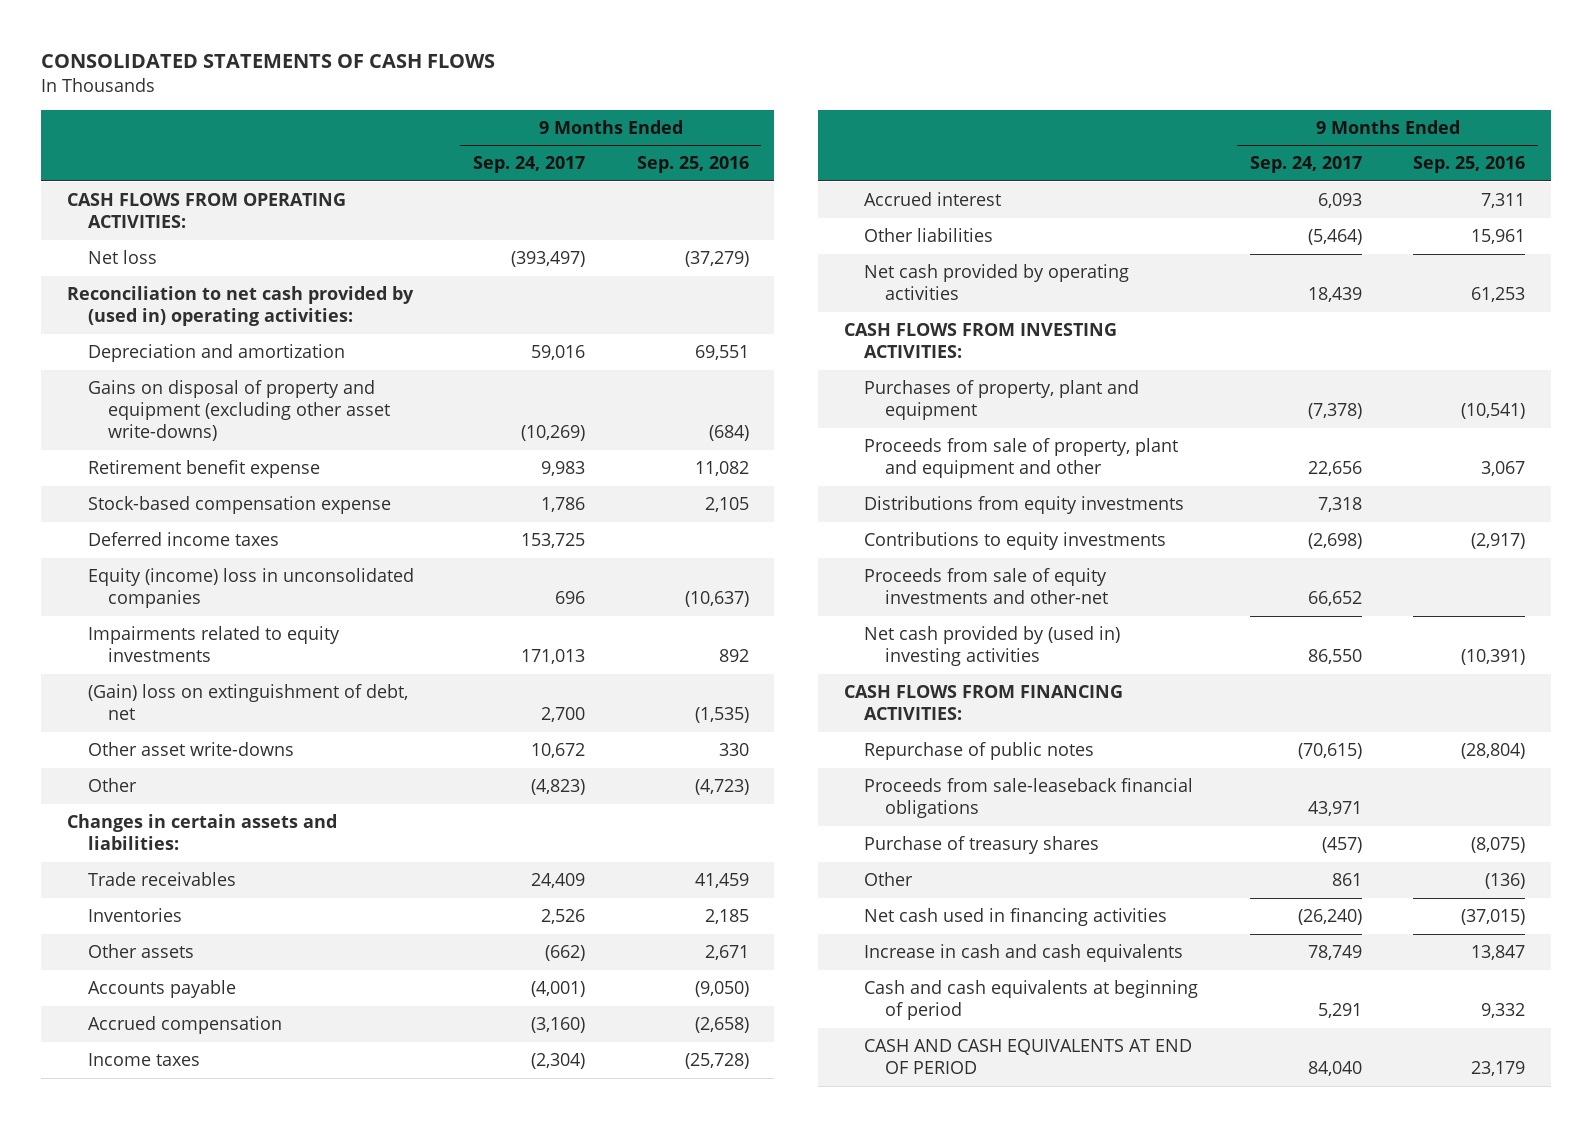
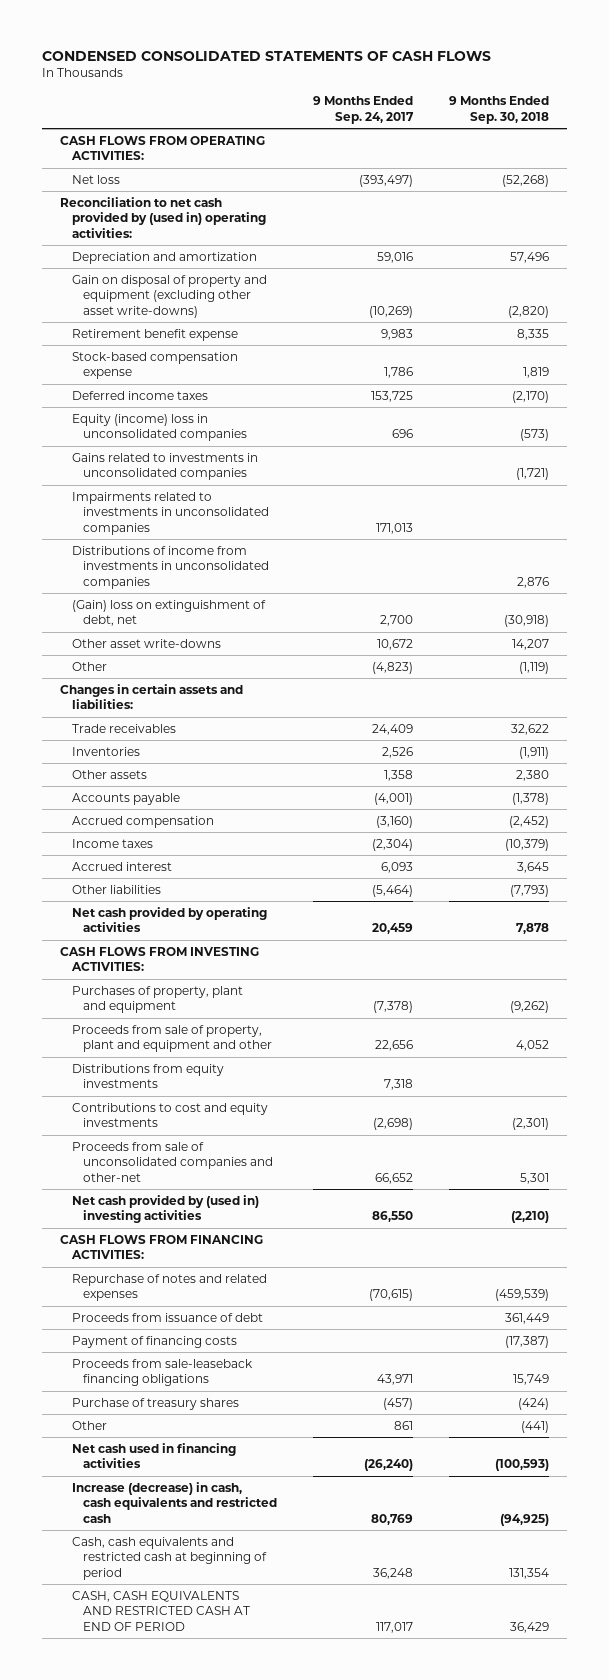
- CONSOLIDATED STATEMENTS OF CASH FLOWS
+ CONDENSED CONSOLIDATED STATEMENTS OF CASH FLOWS
- | 9 Months Ended Sep. 24, 2017 | 9 Months Ended Sep. 25, 2016
+ | 9 Months Ended Sep. 24, 2017 | 9 Months Ended Sep. 30, 2018
- Gains on disposal of property and equipment (excluding other asset write-downs) | (10,269) | (684)
+ Gain on disposal of property and equipment (excluding other asset write-downs) | (10,269) | (2,820)
- Impairments related to equity investments | 171,013 | 892
+ Gains related to investments in unconsolidated companies | | (1,721)
+ Impairments related to investments in unconsolidated companies | 171,013 |
+ Distributions of income from investments in unconsolidated companies | | 2,876
- Other assets | (662) | 2,671
+ Other assets | 1,358 | 2,380
- Net cash provided by operating activities | 18,439 | 61,253
+ Net cash provided by operating activities | 20,459 | 7,878
- Contributions to equity investments | (2,698) | (2,917)
- Proceeds from sale of equity investments and other-net | 66,652 |
+ Contributions to cost and equity investments | (2,698) | (2,301)
+ Proceeds from sale of unconsolidated companies and other-net | 66,652 | 5,301
- Repurchase of public notes | (70,615) | (28,804)
- Proceeds from sale-leaseback financial obligations | 43,971 |
+ Repurchase of notes and related expenses | (70,615) | (459,539)
+ Proceeds from issuance of debt | | 361,449
+ Payment of financing costs | | (17,387)
+ Proceeds from sale-leaseback financing obligations | 43,971 | 15,749
- Increase in cash and cash equivalents | 78,749 | 13,847
- Cash and cash equivalents at beginning of period | 5,291 | 9,332
- CASH AND CASH EQUIVALENTS AT END OF PERIOD | 84,040 | 23,179
+ Increase (decrease) in cash, cash equivalents and restricted cash | 80,769 | (94,925)
+ Cash, cash equivalents and restricted cash at beginning of period | 36,248 | 131,354
+ CASH, CASH EQUIVALENTS AND RESTRICTED CASH AT END OF PERIOD | 117,017 | 36,429

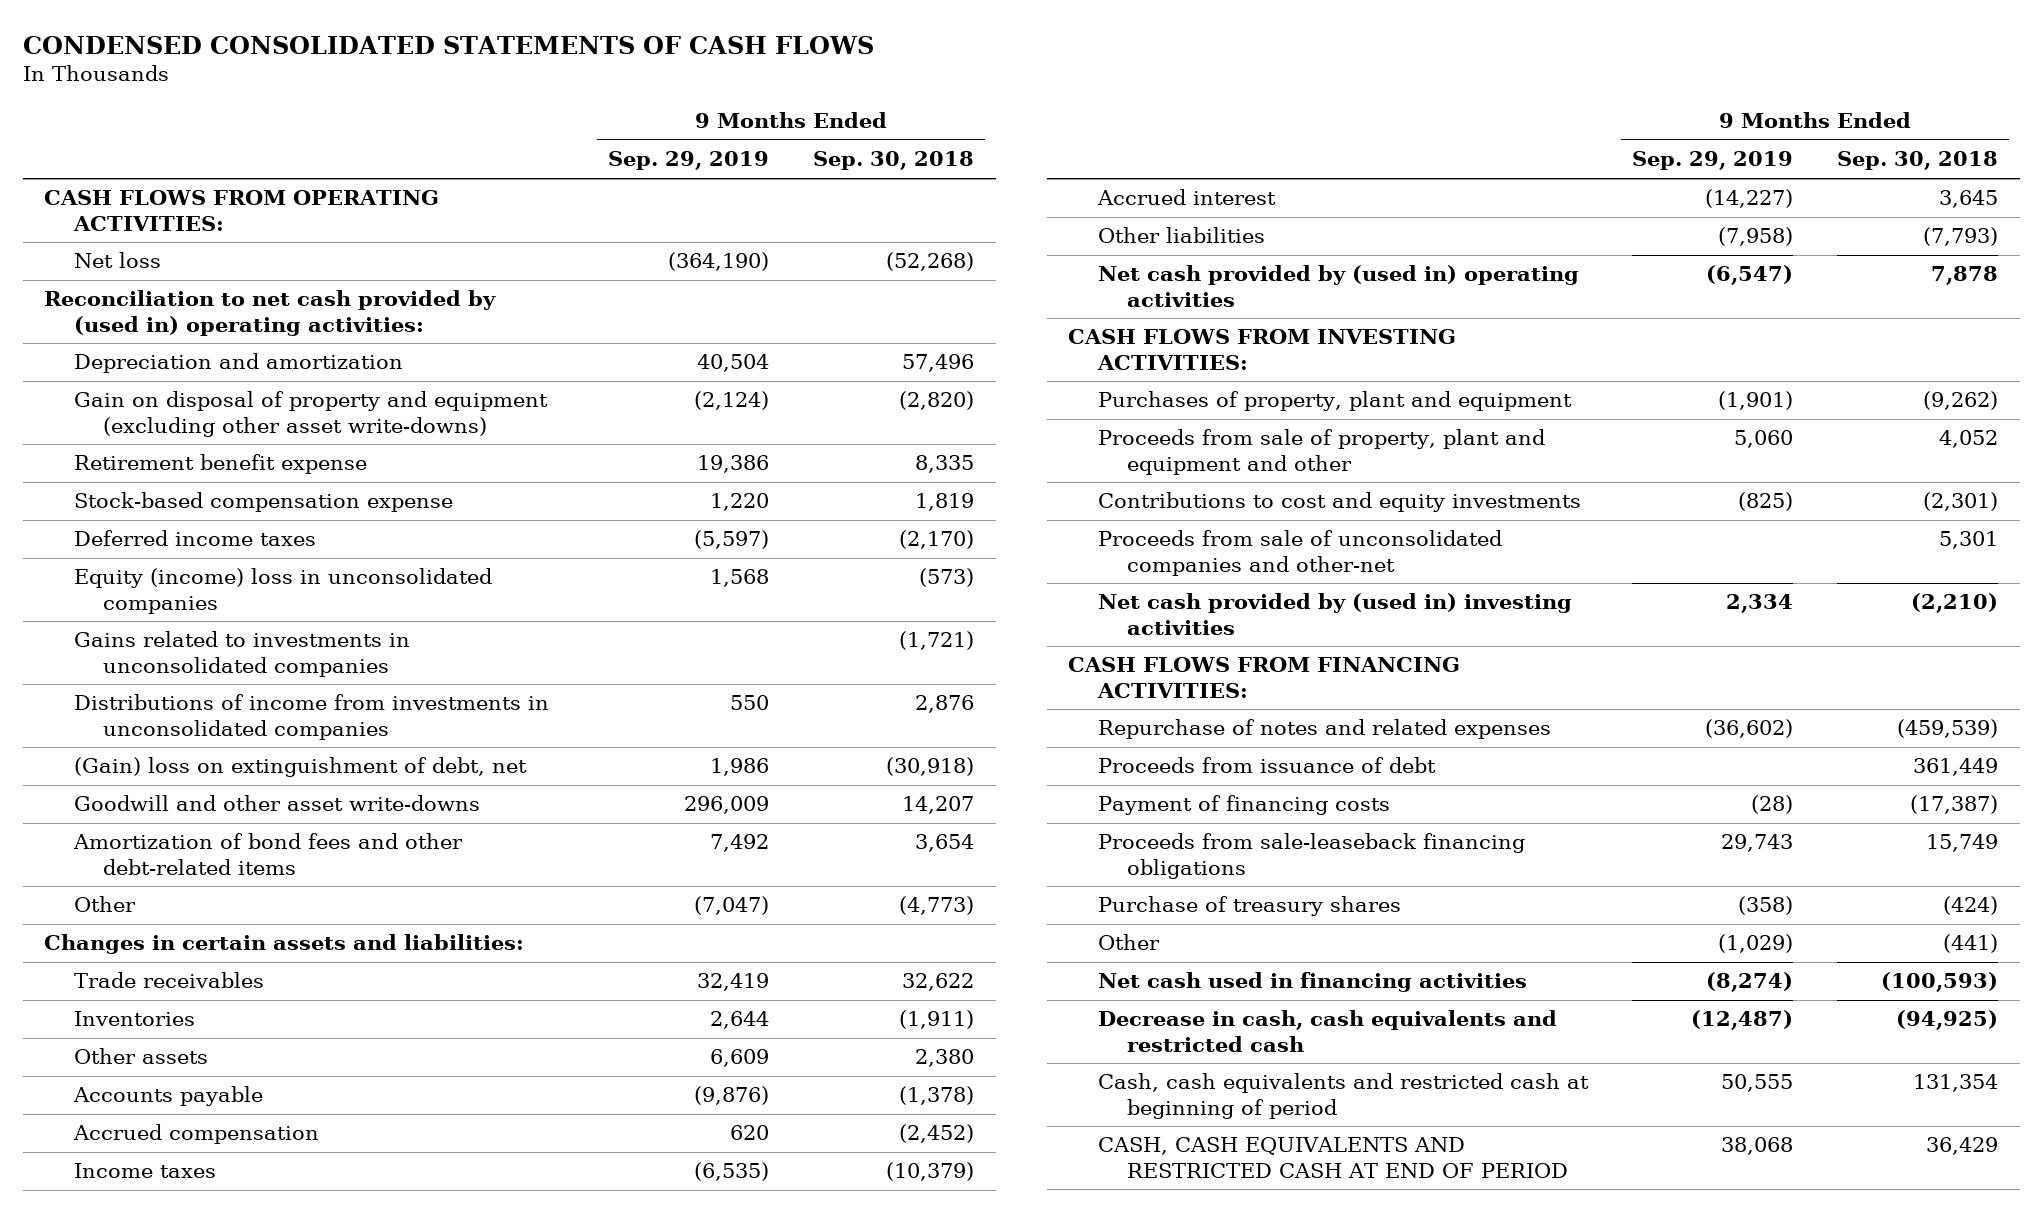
- | 9 Months Ended Sep. 24, 2017 | 9 Months Ended Sep. 30, 2018
+ | 9 Months Ended Sep. 29, 2019 | 9 Months Ended Sep. 30, 2018
- Impairments related to investments in unconsolidated companies | 171,013 |
- Other asset write-downs | 10,672 | 14,207
- Other | (4,823) | (1,119)
+ Goodwill and other asset write-downs | 296,009 | 14,207
+ Amortization of bond fees and other debt-related items | 7,492 | 3,654
+ Other | (7,047) | (4,773)
- Net cash provided by operating activities | 20,459 | 7,878
+ Net cash provided by (used in) operating activities | (6,547) | 7,878
- Distributions from equity investments | 7,318 |
- Increase (decrease) in cash, cash equivalents and restricted cash | 80,769 | (94,925)
+ Decrease in cash, cash equivalents and restricted cash | (12,487) | (94,925)

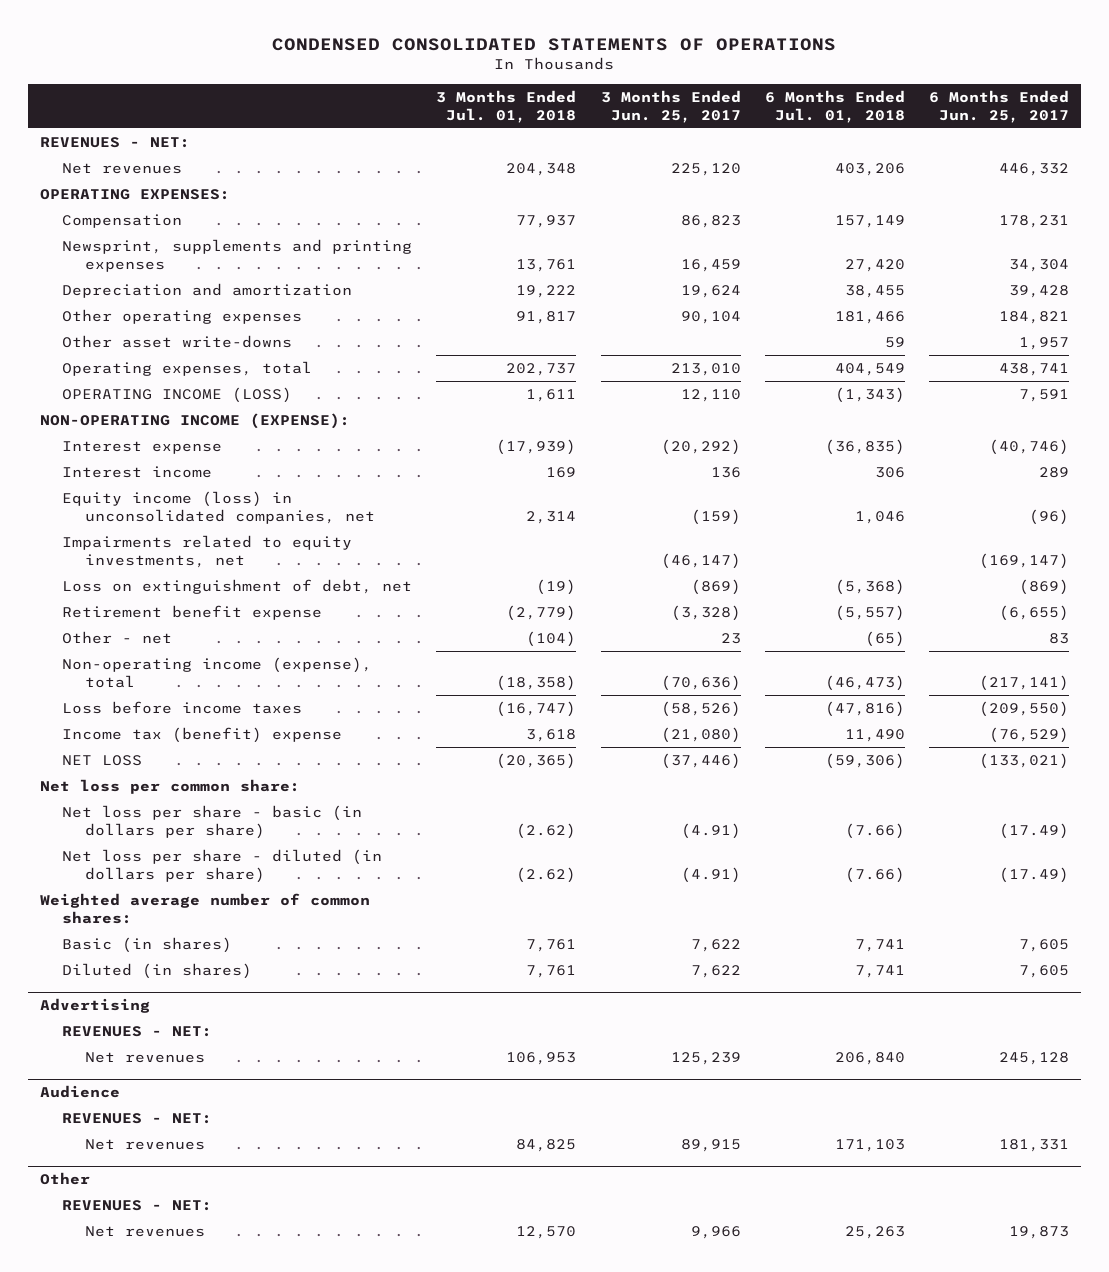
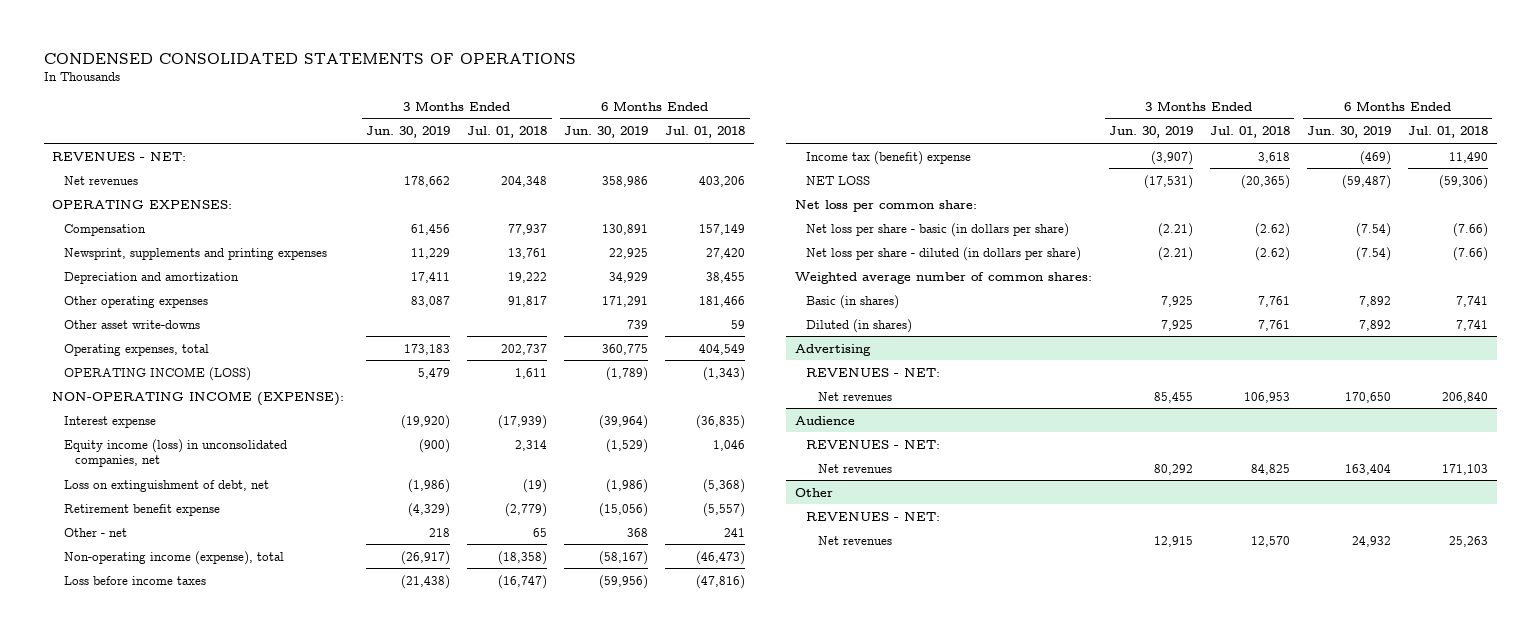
- | 3 Months Ended Jul. 01, 2018 | 3 Months Ended Jun. 25, 2017 | 6 Months Ended Jul. 01, 2018 | 6 Months Ended Jun. 25, 2017
+ | 3 Months Ended Jun. 30, 2019 | 3 Months Ended Jul. 01, 2018 | 6 Months Ended Jun. 30, 2019 | 6 Months Ended Jul. 01, 2018
- Interest income | 169 | 136 | 306 | 289
- Impairments related to equity investments, net | | (46,147) | | (169,147)
- Other - net | (104) | 23 | (65) | 83
+ Other - net | 218 | 65 | 368 | 241

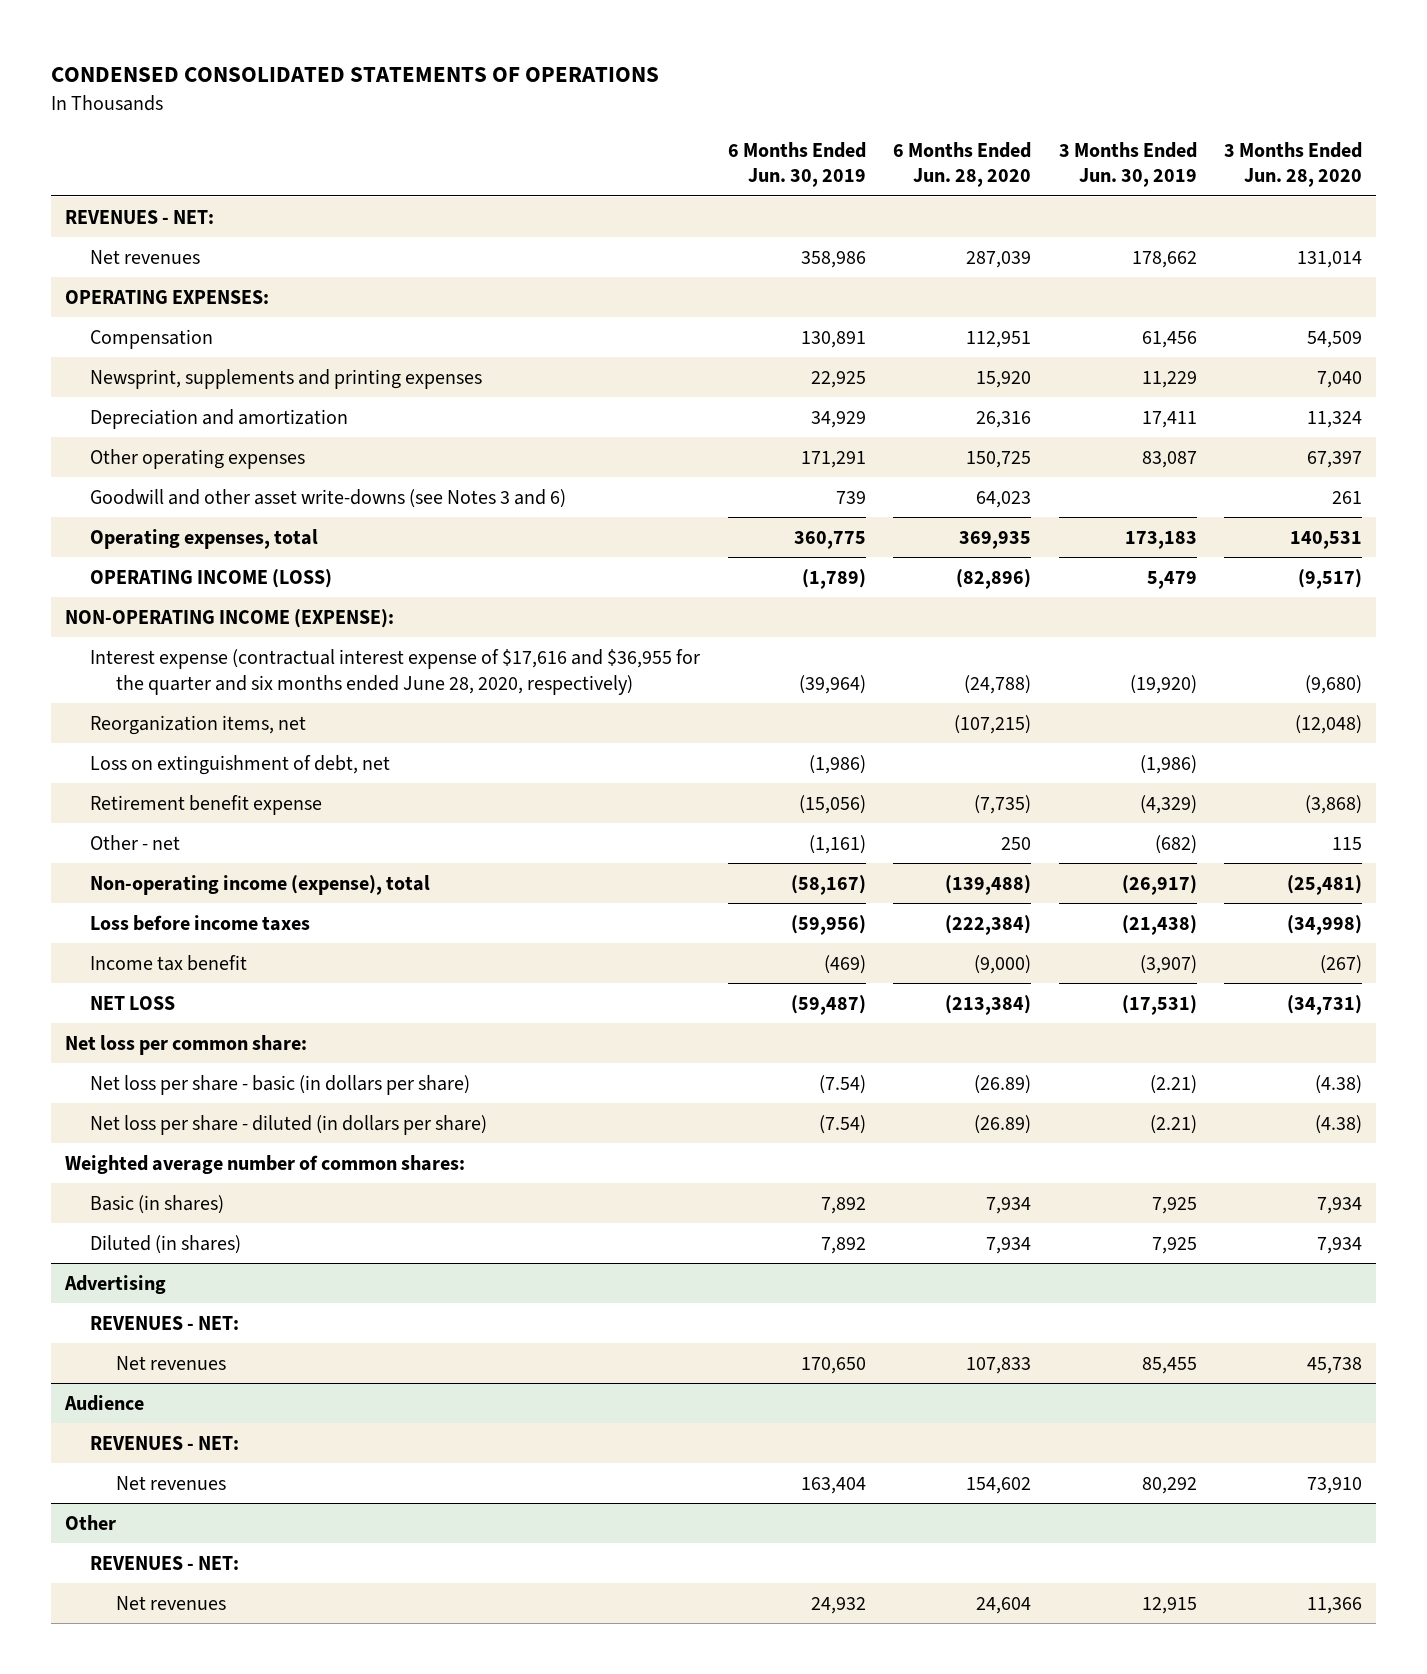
- | 3 Months Ended Jun. 30, 2019 | 3 Months Ended Jul. 01, 2018 | 6 Months Ended Jun. 30, 2019 | 6 Months Ended Jul. 01, 2018
+ | 6 Months Ended Jun. 30, 2019 | 6 Months Ended Jun. 28, 2020 | 3 Months Ended Jun. 30, 2019 | 3 Months Ended Jun. 28, 2020
- Other asset write-downs | | | 739 | 59
+ Goodwill and other asset write-downs (see Notes 3 and 6) | 739 | 64,023 | | 261
- Interest expense | (19,920) | (17,939) | (39,964) | (36,835)
- Equity income (loss) in unconsolidated companies, net | (900) | 2,314 | (1,529) | 1,046
+ Interest expense (contractual interest expense of $17,616 and $36,955 for the quarter and six months ended June 28, 2020, respectively) | (39,964) | (24,788) | (19,920) | (9,680)
+ Reorganization items, net | | (107,215) | | (12,048)
- Other - net | 218 | 65 | 368 | 241
+ Other - net | (1,161) | 250 | (682) | 115
- Income tax (benefit) expense | (3,907) | 3,618 | (469) | 11,490
+ Income tax benefit | (469) | (9,000) | (3,907) | (267)

